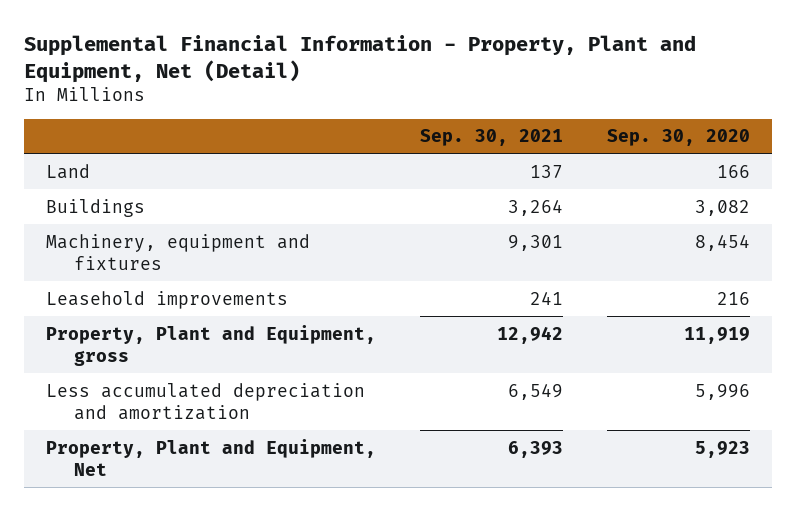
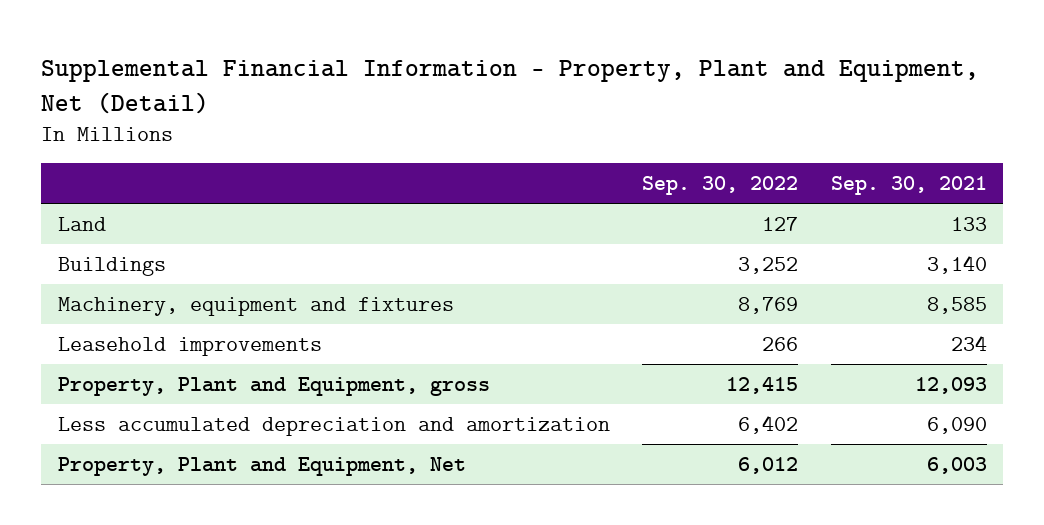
- | Sep. 30, 2021 | Sep. 30, 2020
+ | Sep. 30, 2022 | Sep. 30, 2021
- Land | 137 | 166
- Buildings | 3,264 | 3,082
- Machinery, equipment and fixtures | 9,301 | 8,454
- Leasehold improvements | 241 | 216
- Property, Plant and Equipment, gross | 12,942 | 11,919
- Less accumulated depreciation and amortization | 6,549 | 5,996
- Property, Plant and Equipment, Net | 6,393 | 5,923
+ Land | 127 | 133
+ Buildings | 3,252 | 3,140
+ Machinery, equipment and fixtures | 8,769 | 8,585
+ Leasehold improvements | 266 | 234
+ Property, Plant and Equipment, gross | 12,415 | 12,093
+ Less accumulated depreciation and amortization | 6,402 | 6,090
+ Property, Plant and Equipment, Net | 6,012 | 6,003

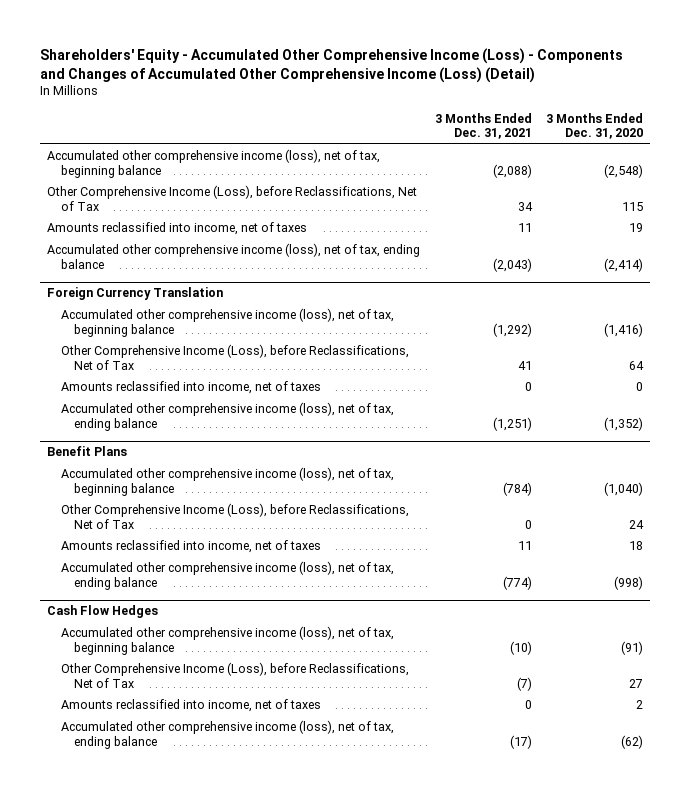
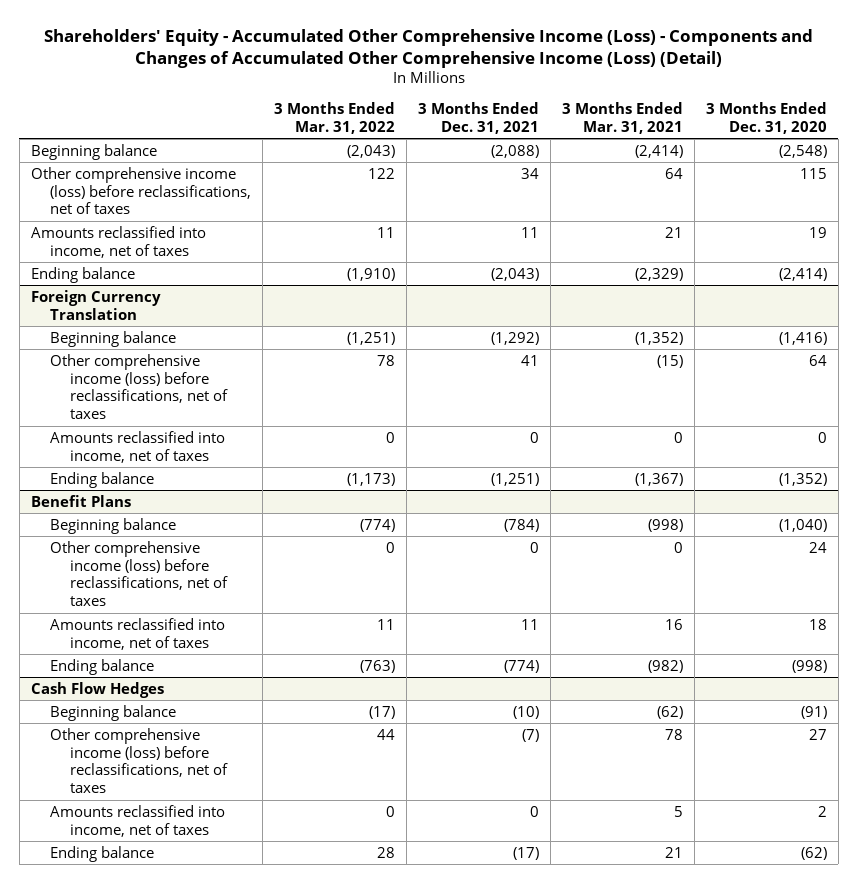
- | 3 Months Ended Dec. 31, 2021 | 3 Months Ended Dec. 31, 2020
+ | 3 Months Ended Mar. 31, 2022 | 3 Months Ended Dec. 31, 2021 | 3 Months Ended Mar. 31, 2021 | 3 Months Ended Dec. 31, 2020
- Accumulated other comprehensive income (loss), net of tax, beginning balance | (2,088) | (2,548)
- Other Comprehensive Income (Loss), before Reclassifications, Net of Tax | 34 | 115
+ Beginning balance | (2,043) | (2,088) | (2,414) | (2,548)
+ Other comprehensive income (loss) before reclassifications, net of taxes | 122 | 34 | 64 | 115
- Accumulated other comprehensive income (loss), net of tax, ending balance | (2,043) | (2,414)
+ Ending balance | (1,910) | (2,043) | (2,329) | (2,414)
@ Foreign Currency Translation
- Accumulated other comprehensive income (loss), net of tax, beginning balance | (1,292) | (1,416)
- Other Comprehensive Income (Loss), before Reclassifications, Net of Tax | 41 | 64
+ Beginning balance | (1,251) | (1,292) | (1,352) | (1,416)
+ Other comprehensive income (loss) before reclassifications, net of taxes | 78 | 41 | (15) | 64
- Accumulated other comprehensive income (loss), net of tax, ending balance | (1,251) | (1,352)
+ Ending balance | (1,173) | (1,251) | (1,367) | (1,352)
@ Benefit Plans
- Accumulated other comprehensive income (loss), net of tax, beginning balance | (784) | (1,040)
- Other Comprehensive Income (Loss), before Reclassifications, Net of Tax | 0 | 24
+ Beginning balance | (774) | (784) | (998) | (1,040)
+ Other comprehensive income (loss) before reclassifications, net of taxes | 0 | 0 | 0 | 24
- Accumulated other comprehensive income (loss), net of tax, ending balance | (774) | (998)
+ Ending balance | (763) | (774) | (982) | (998)
@ Cash Flow Hedges
- Accumulated other comprehensive income (loss), net of tax, beginning balance | (10) | (91)
- Other Comprehensive Income (Loss), before Reclassifications, Net of Tax | (7) | 27
+ Beginning balance | (17) | (10) | (62) | (91)
+ Other comprehensive income (loss) before reclassifications, net of taxes | 44 | (7) | 78 | 27
- Accumulated other comprehensive income (loss), net of tax, ending balance | (17) | (62)
+ Ending balance | 28 | (17) | 21 | (62)

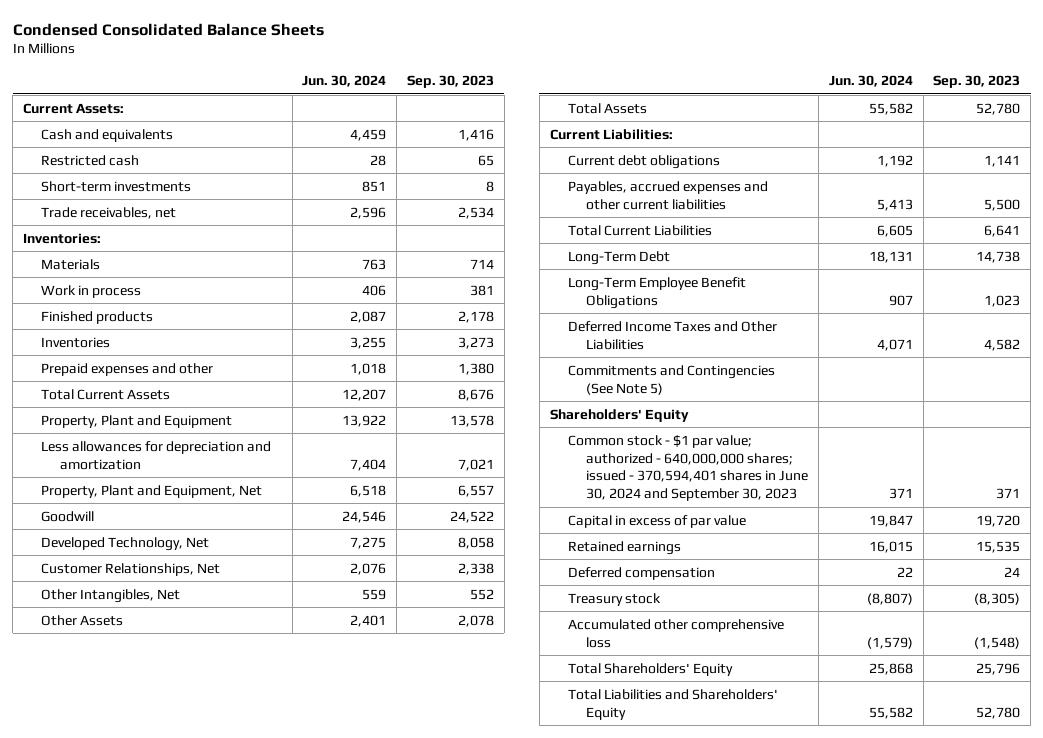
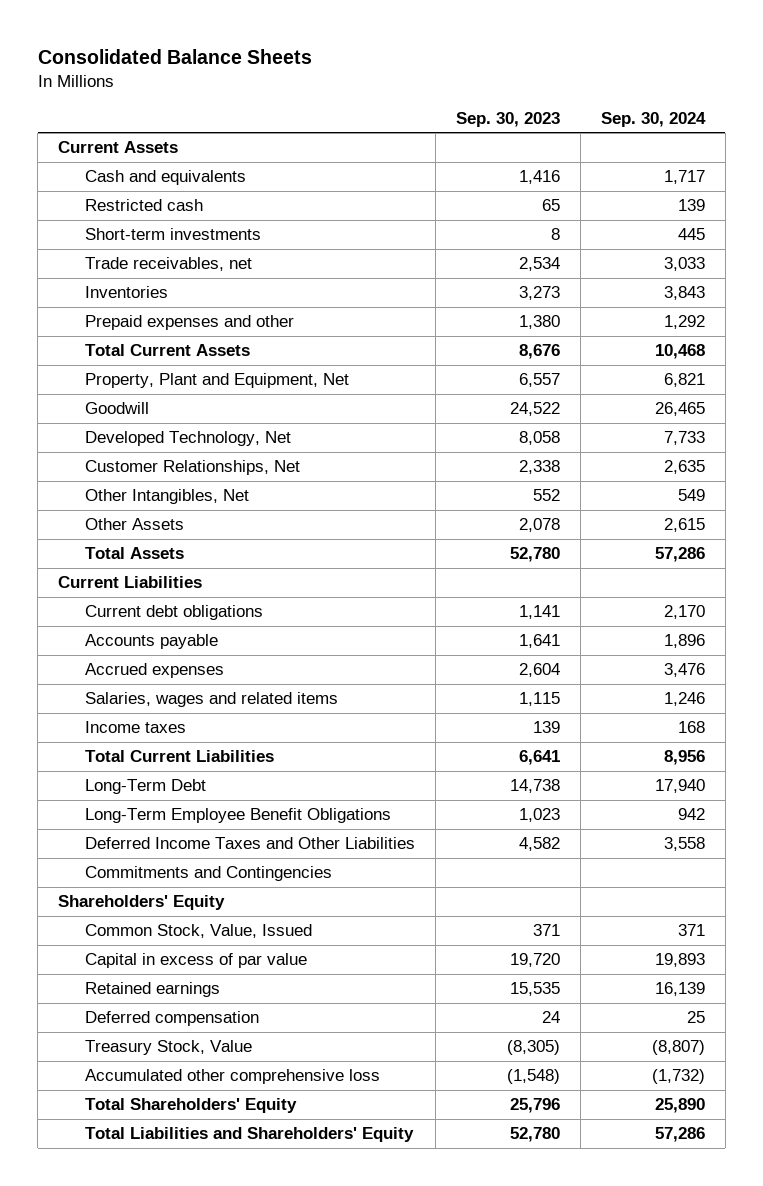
- Condensed Consolidated Balance Sheets
+ Consolidated Balance Sheets
- | Jun. 30, 2024 | Sep. 30, 2023
+ | Sep. 30, 2023 | Sep. 30, 2024
- Current Assets:
+ Current Assets
- Inventories:
- Materials | 763 | 714
- Work in process | 406 | 381
- Finished products | 2,087 | 2,178
- Property, Plant and Equipment | 13,922 | 13,578
- Less allowances for depreciation and amortization | 7,404 | 7,021
- Current Liabilities:
+ Current Liabilities
- Payables, accrued expenses and other current liabilities | 5,413 | 5,500
+ Accounts payable | 1,641 | 1,896
+ Accrued expenses | 2,604 | 3,476
+ Salaries, wages and related items | 1,115 | 1,246
+ Income taxes | 139 | 168
- Commitments and Contingencies (See Note 5)
+ Commitments and Contingencies
- Common stock - $1 par value; authorized - 640,000,000 shares; issued - 370,594,401 shares in June 30, 2024 and September 30, 2023 | 371 | 371
+ Common Stock, Value, Issued | 371 | 371
- Treasury stock | (8,807) | (8,305)
+ Treasury Stock, Value | (8,305) | (8,807)

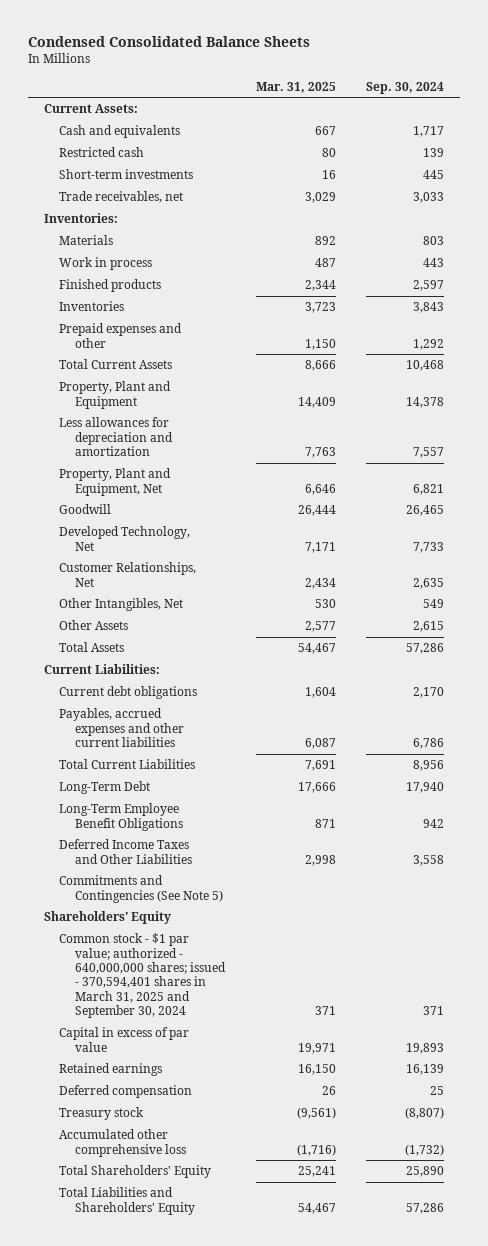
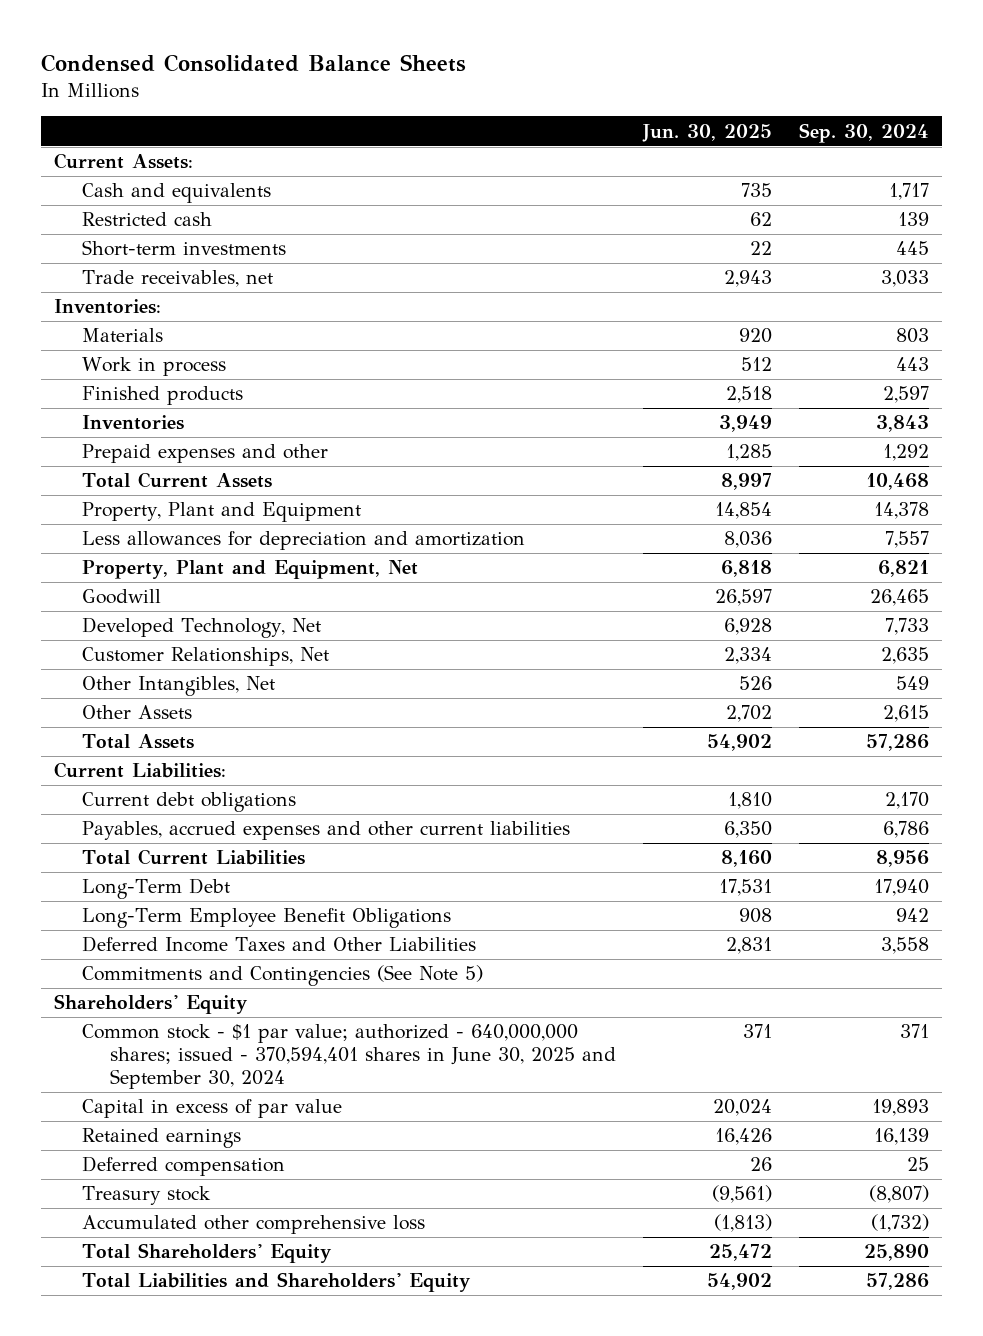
- | Mar. 31, 2025 | Sep. 30, 2024
+ | Jun. 30, 2025 | Sep. 30, 2024
- Common stock - $1 par value; authorized - 640,000,000 shares; issued - 370,594,401 shares in March 31, 2025 and September 30, 2024 | 371 | 371
+ Common stock - $1 par value; authorized - 640,000,000 shares; issued - 370,594,401 shares in June 30, 2025 and September 30, 2024 | 371 | 371

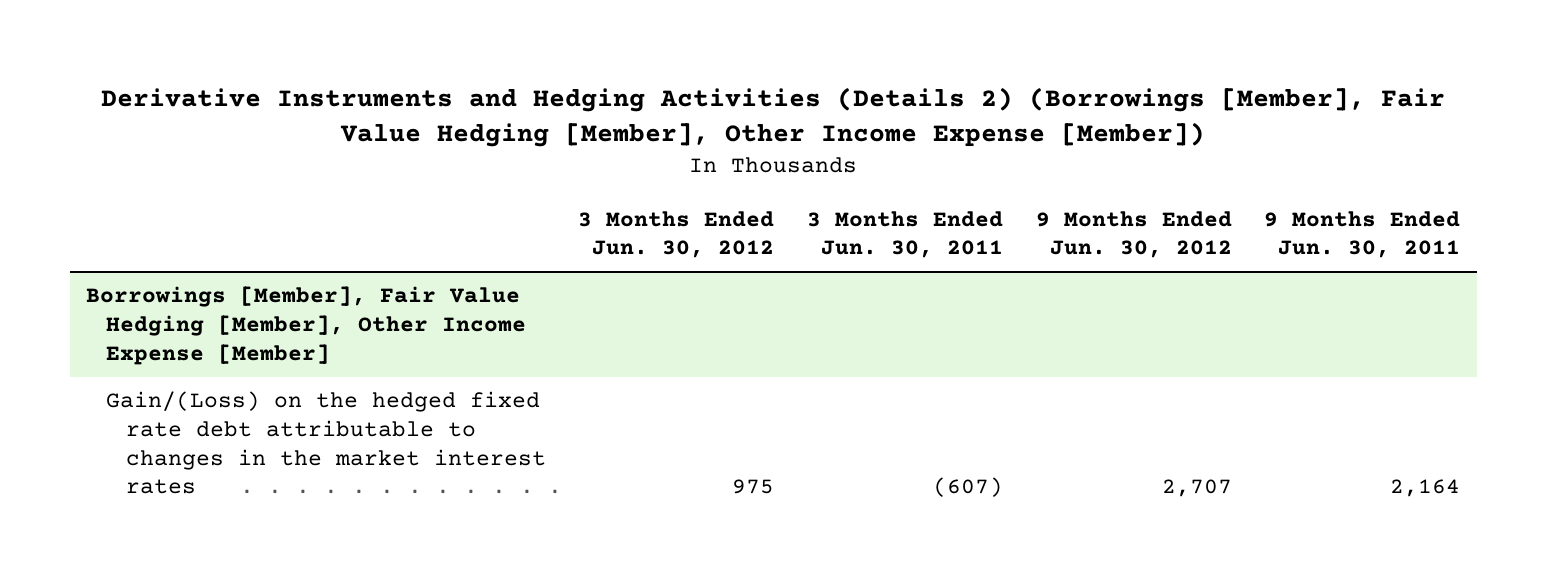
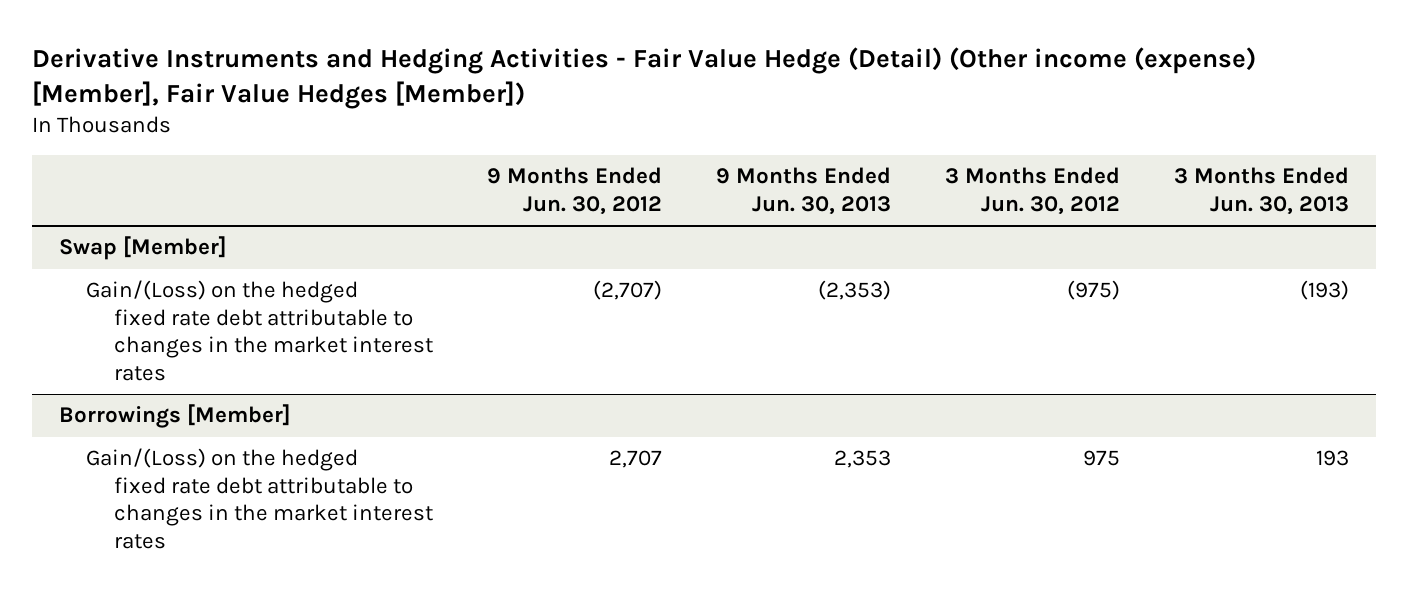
- Derivative Instruments and Hedging Activities (Details 2) (Borrowings [Member], Fair Value Hedging [Member], Other Income Expense [Member])
+ Derivative Instruments and Hedging Activities - Fair Value Hedge (Detail) (Other income (expense) [Member], Fair Value Hedges [Member])
- | 3 Months Ended Jun. 30, 2012 | 3 Months Ended Jun. 30, 2011 | 9 Months Ended Jun. 30, 2012 | 9 Months Ended Jun. 30, 2011
+ | 9 Months Ended Jun. 30, 2012 | 9 Months Ended Jun. 30, 2013 | 3 Months Ended Jun. 30, 2012 | 3 Months Ended Jun. 30, 2013
- Borrowings [Member], Fair Value Hedging [Member], Other Income Expense [Member]
+ Swap [Member]
+ Gain/(Loss) on the hedged fixed rate debt attributable to changes in the market interest rates | (2,707) | (2,353) | (975) | (193)
+ Borrowings [Member]

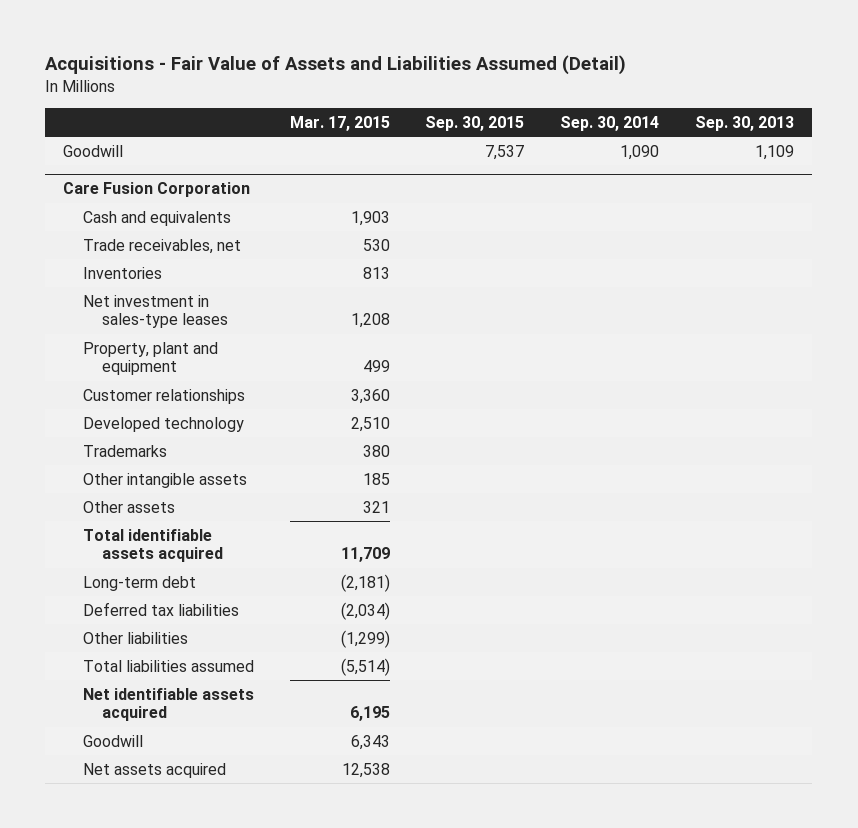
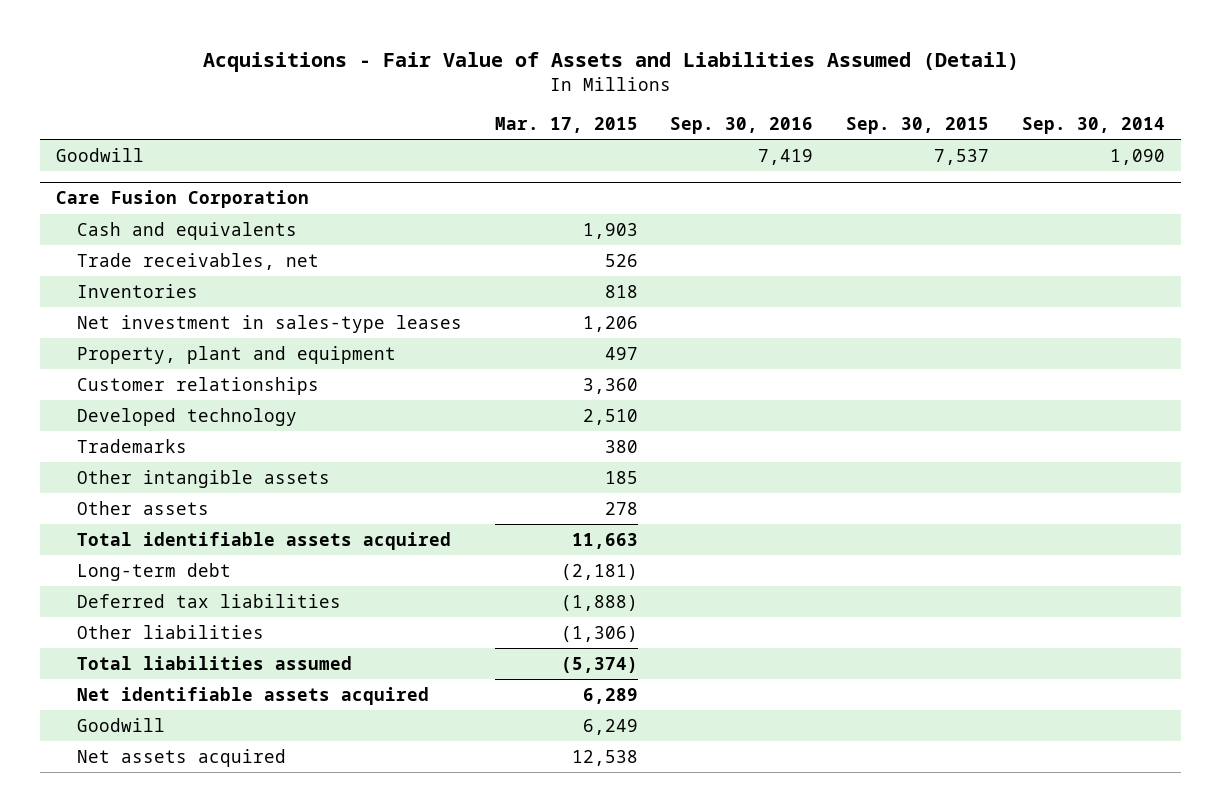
- | Mar. 17, 2015 | Sep. 30, 2015 | Sep. 30, 2014 | Sep. 30, 2013
+ | Mar. 17, 2015 | Sep. 30, 2016 | Sep. 30, 2015 | Sep. 30, 2014
@ Care Fusion Corporation
- Trade receivables, net | 530 | | |
- Inventories | 813 | | |
- Net investment in sales-type leases | 1,208 | | |
- Property, plant and equipment | 499 | | |
+ Trade receivables, net | 526 | | |
+ Inventories | 818 | | |
+ Net investment in sales-type leases | 1,206 | | |
+ Property, plant and equipment | 497 | | |
- Other assets | 321 | | |
- Total identifiable assets acquired | 11,709 | | |
+ Other assets | 278 | | |
+ Total identifiable assets acquired | 11,663 | | |
- Deferred tax liabilities | (2,034) | | |
- Other liabilities | (1,299) | | |
- Total liabilities assumed | (5,514) | | |
- Net identifiable assets acquired | 6,195 | | |
- Goodwill | 6,343 | | |
+ Deferred tax liabilities | (1,888) | | |
+ Other liabilities | (1,306) | | |
+ Total liabilities assumed | (5,374) | | |
+ Net identifiable assets acquired | 6,289 | | |
+ Goodwill | 6,249 | | |

